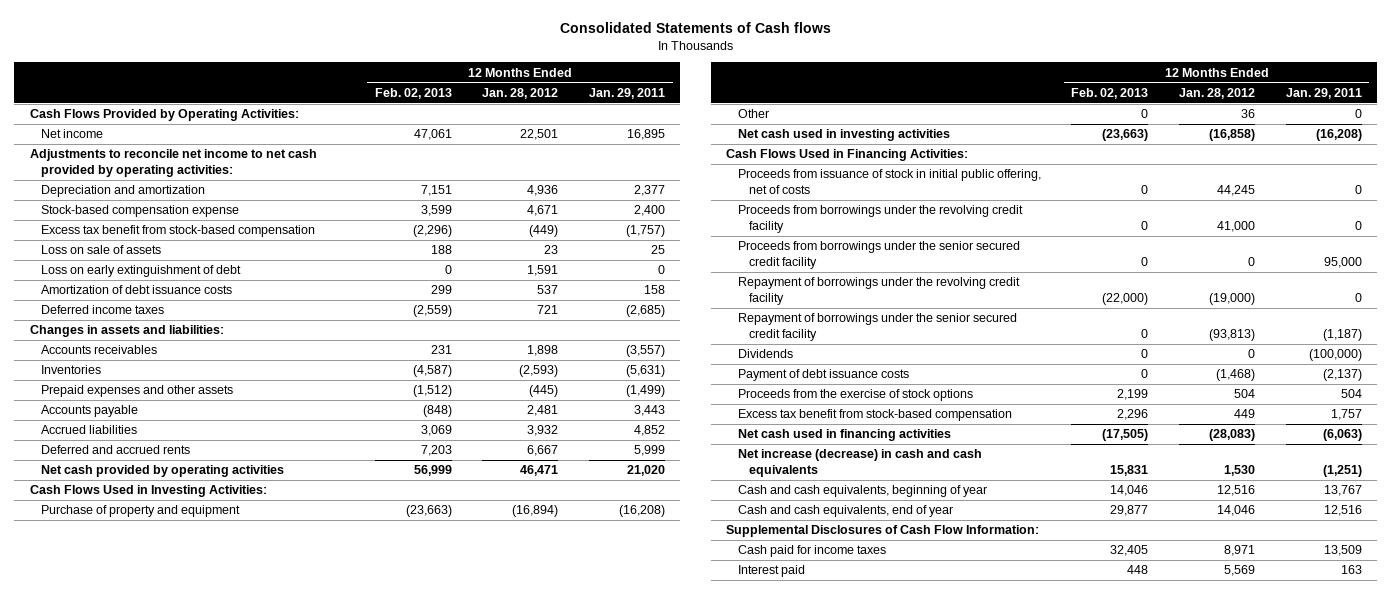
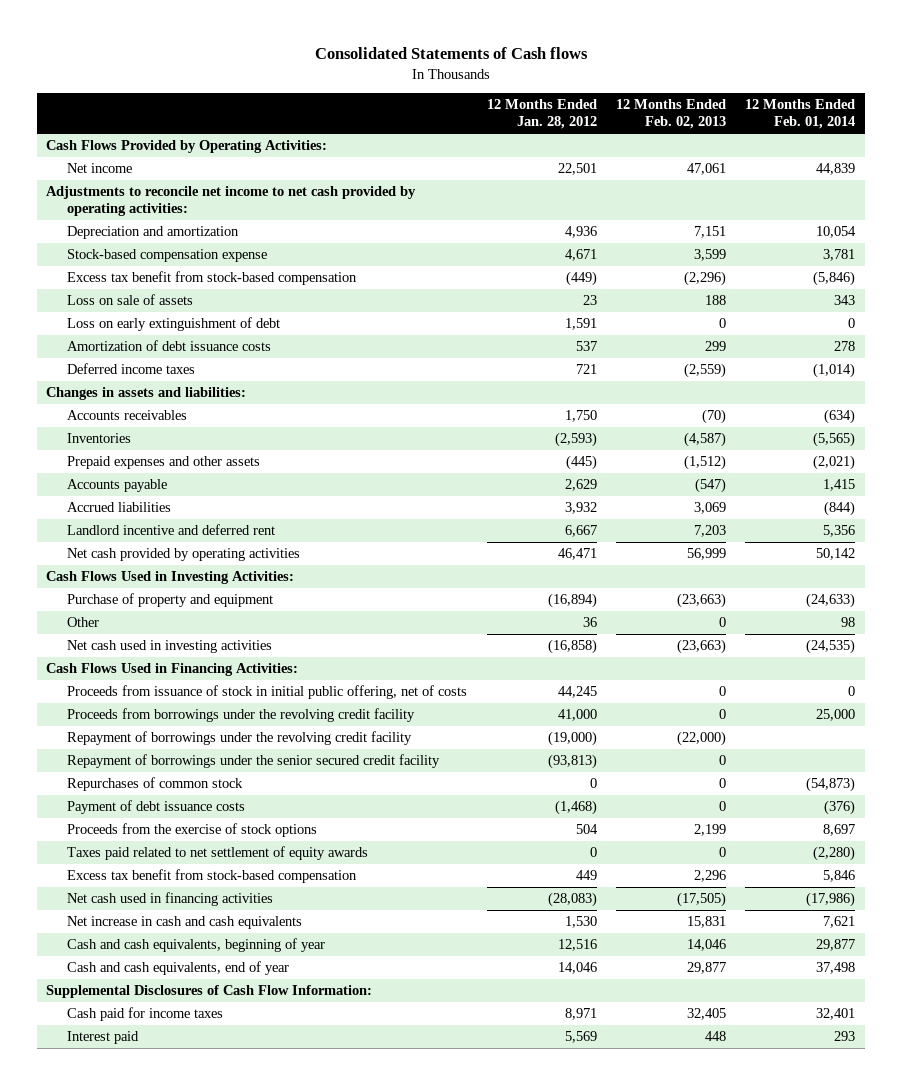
- | 12 Months Ended Feb. 02, 2013 | 12 Months Ended Jan. 28, 2012 | 12 Months Ended Jan. 29, 2011
+ | 12 Months Ended Jan. 28, 2012 | 12 Months Ended Feb. 02, 2013 | 12 Months Ended Feb. 01, 2014
- Accounts receivables | 231 | 1,898 | (3,557)
+ Accounts receivables | 1,750 | (70) | (634)
- Accounts payable | (848) | 2,481 | 3,443
+ Accounts payable | 2,629 | (547) | 1,415
- Deferred and accrued rents | 7,203 | 6,667 | 5,999
+ Landlord incentive and deferred rent | 6,667 | 7,203 | 5,356
- Proceeds from borrowings under the senior secured credit facility | 0 | 0 | 95,000
- Dividends | 0 | 0 | (100,000)
+ Repurchases of common stock | 0 | 0 | (54,873)
+ Taxes paid related to net settlement of equity awards | 0 | 0 | (2,280)
- Net increase (decrease) in cash and cash equivalents | 15,831 | 1,530 | (1,251)
+ Net increase in cash and cash equivalents | 1,530 | 15,831 | 7,621

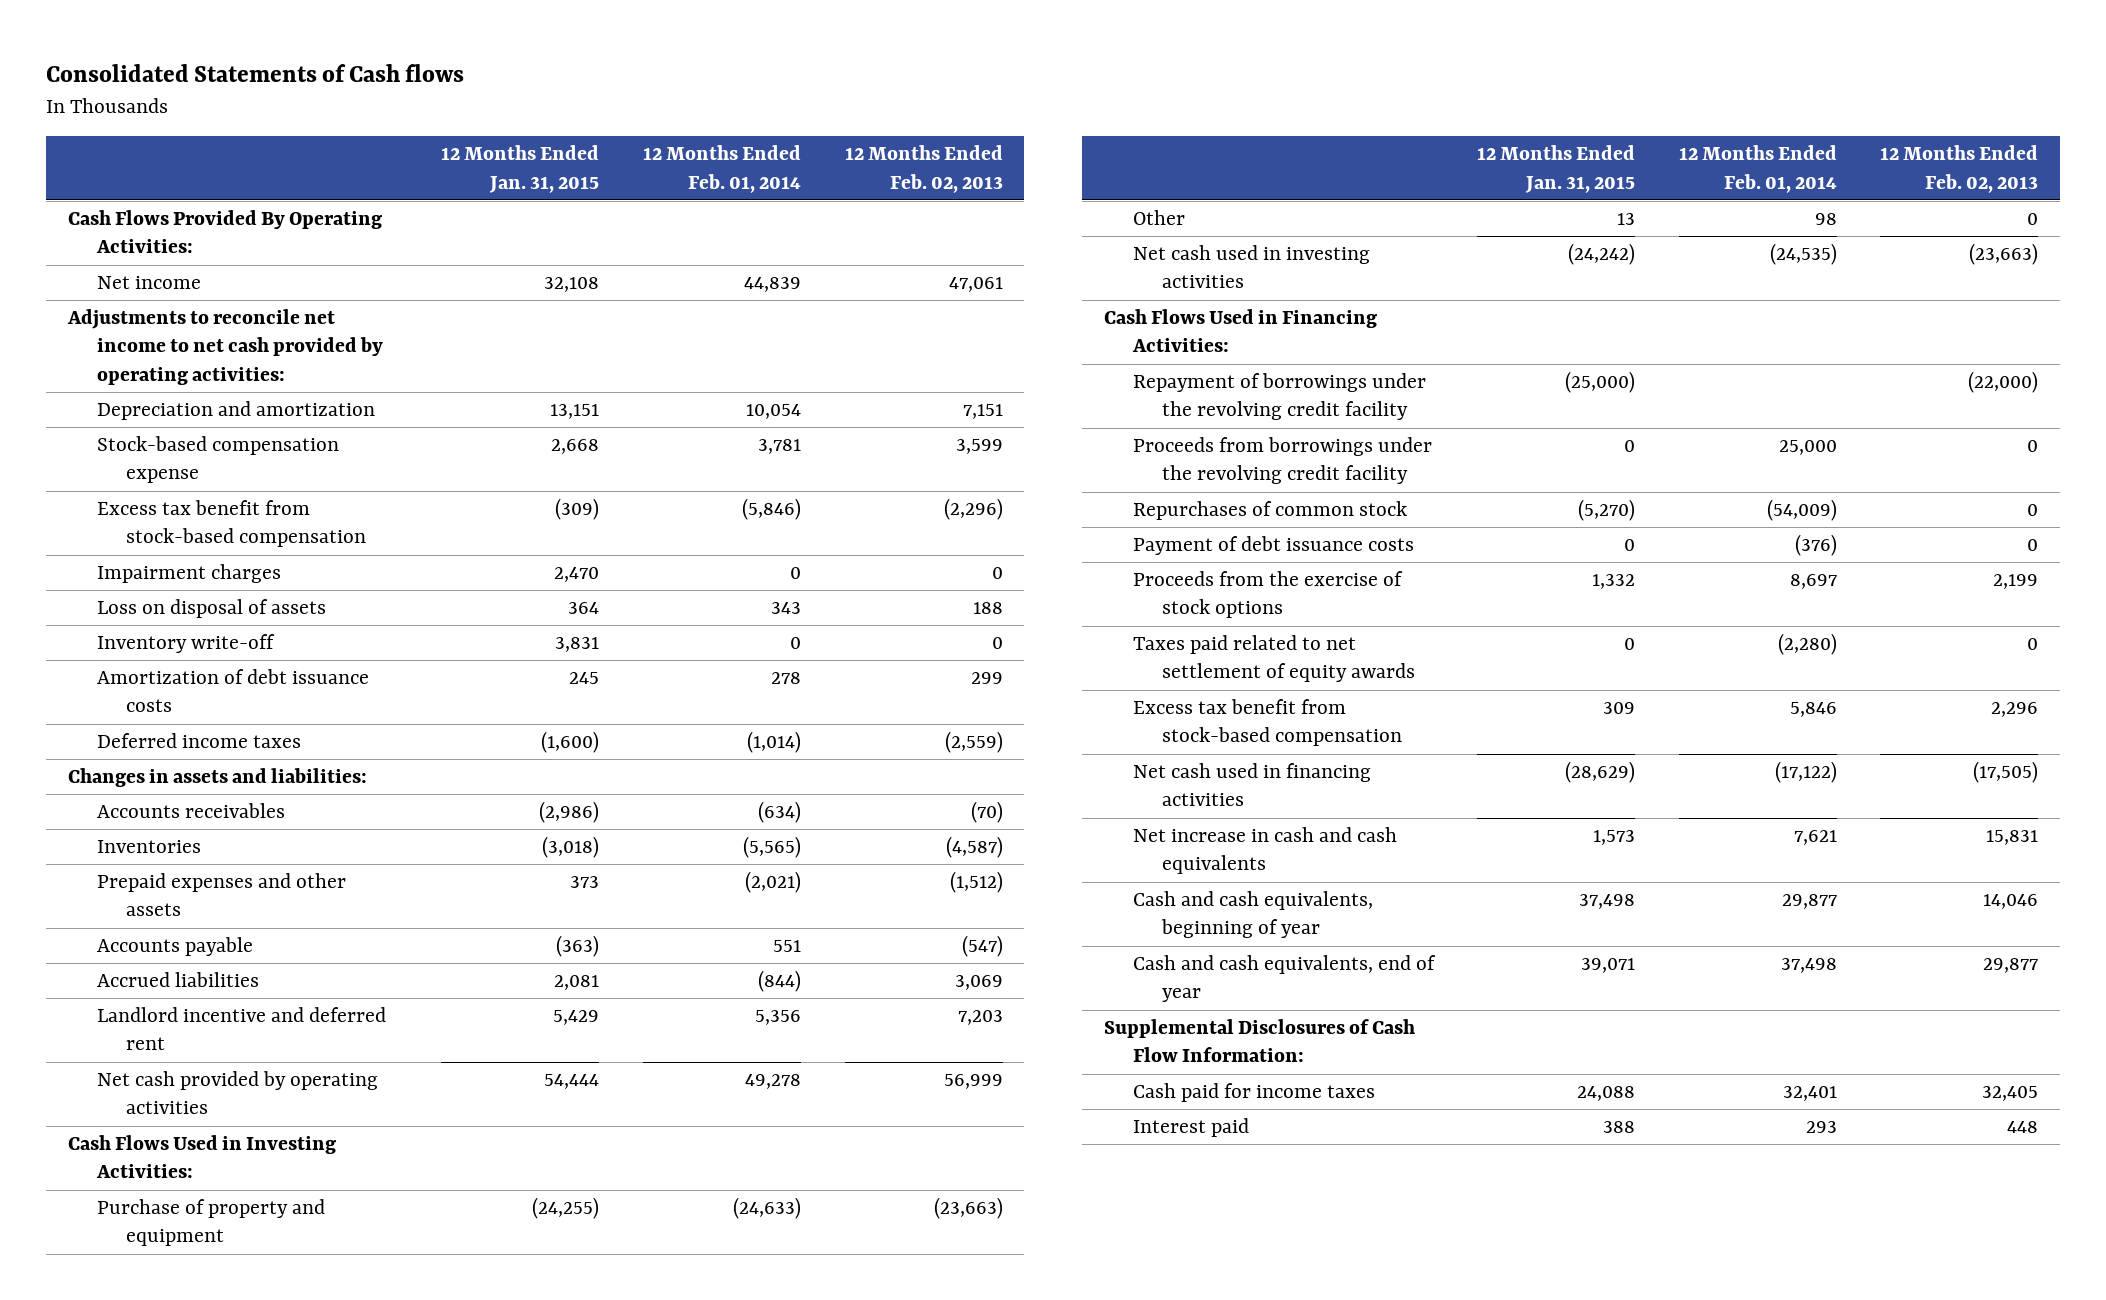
- | 12 Months Ended Jan. 28, 2012 | 12 Months Ended Feb. 02, 2013 | 12 Months Ended Feb. 01, 2014
+ | 12 Months Ended Jan. 31, 2015 | 12 Months Ended Feb. 01, 2014 | 12 Months Ended Feb. 02, 2013
- Cash Flows Provided by Operating Activities:
+ Cash Flows Provided By Operating Activities:
- Loss on sale of assets | 23 | 188 | 343
- Loss on early extinguishment of debt | 1,591 | 0 | 0
+ Impairment charges | 2,470 | 0 | 0
+ Loss on disposal of assets | 364 | 343 | 188
+ Inventory write-off | 3,831 | 0 | 0
- Accounts payable | 2,629 | (547) | 1,415
+ Accounts payable | (363) | 551 | (547)
- Net cash provided by operating activities | 46,471 | 56,999 | 50,142
+ Net cash provided by operating activities | 54,444 | 49,278 | 56,999
- Proceeds from issuance of stock in initial public offering, net of costs | 44,245 | 0 | 0
- Repayment of borrowings under the senior secured credit facility | (93,813) | 0 |
- Repurchases of common stock | 0 | 0 | (54,873)
moved down: Proceeds from borrowings under the revolving credit facility | 0 | 25,000 | 0
+ Repurchases of common stock | (5,270) | (54,009) | 0
- Net cash used in financing activities | (28,083) | (17,505) | (17,986)
+ Net cash used in financing activities | (28,629) | (17,122) | (17,505)

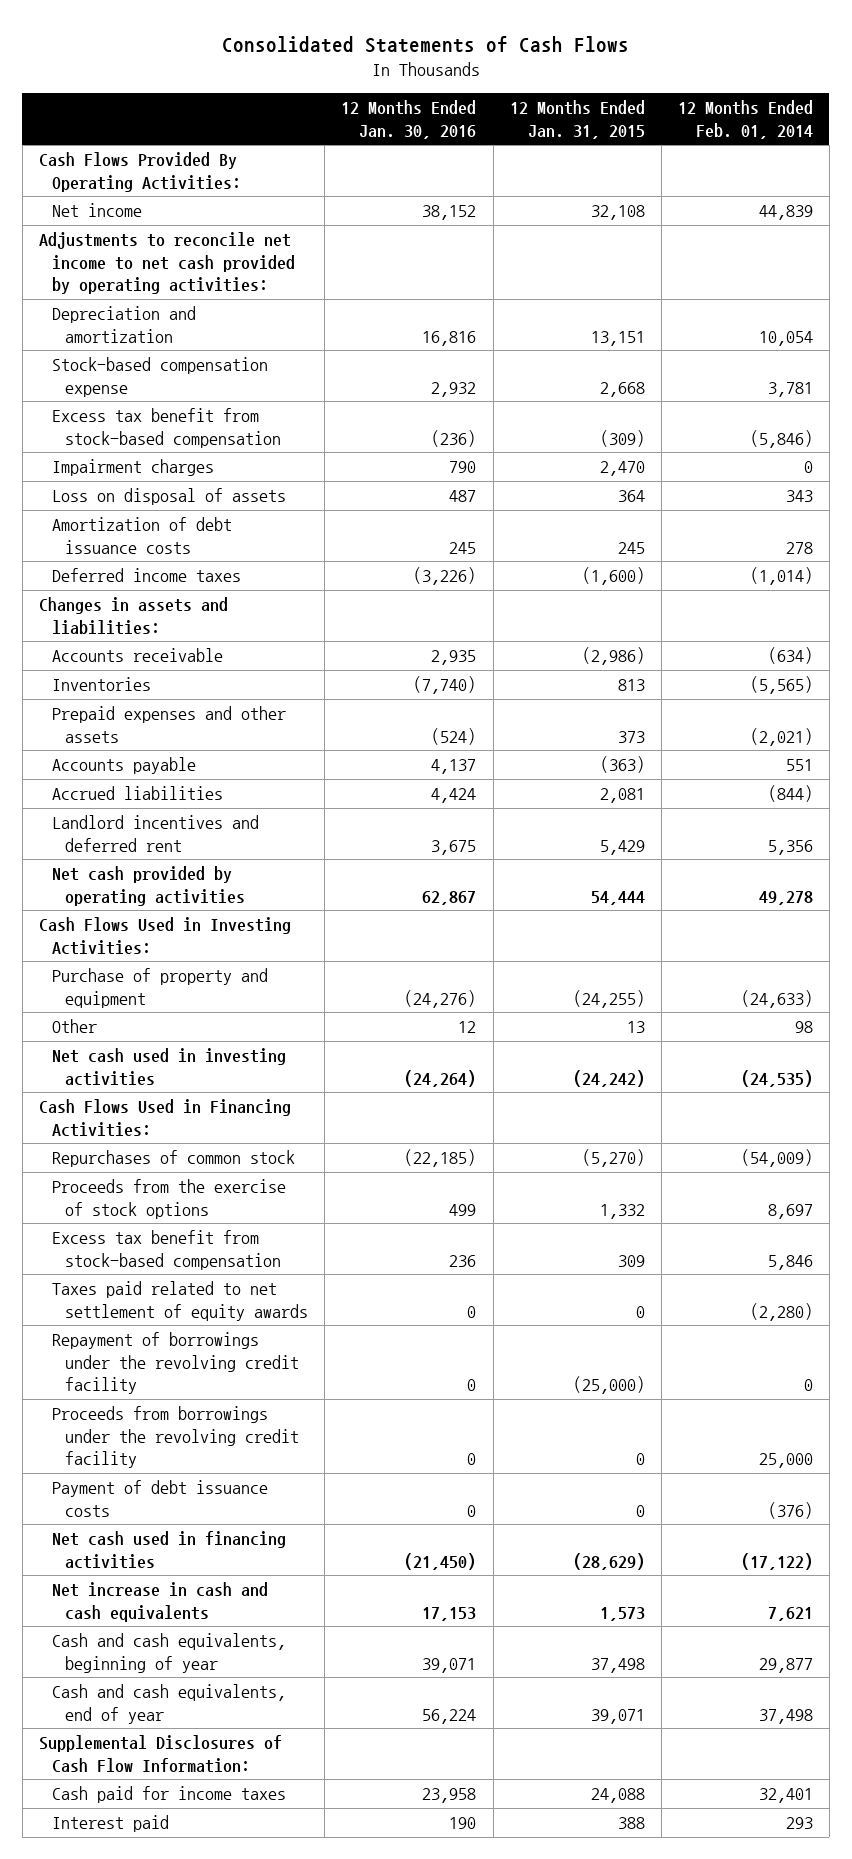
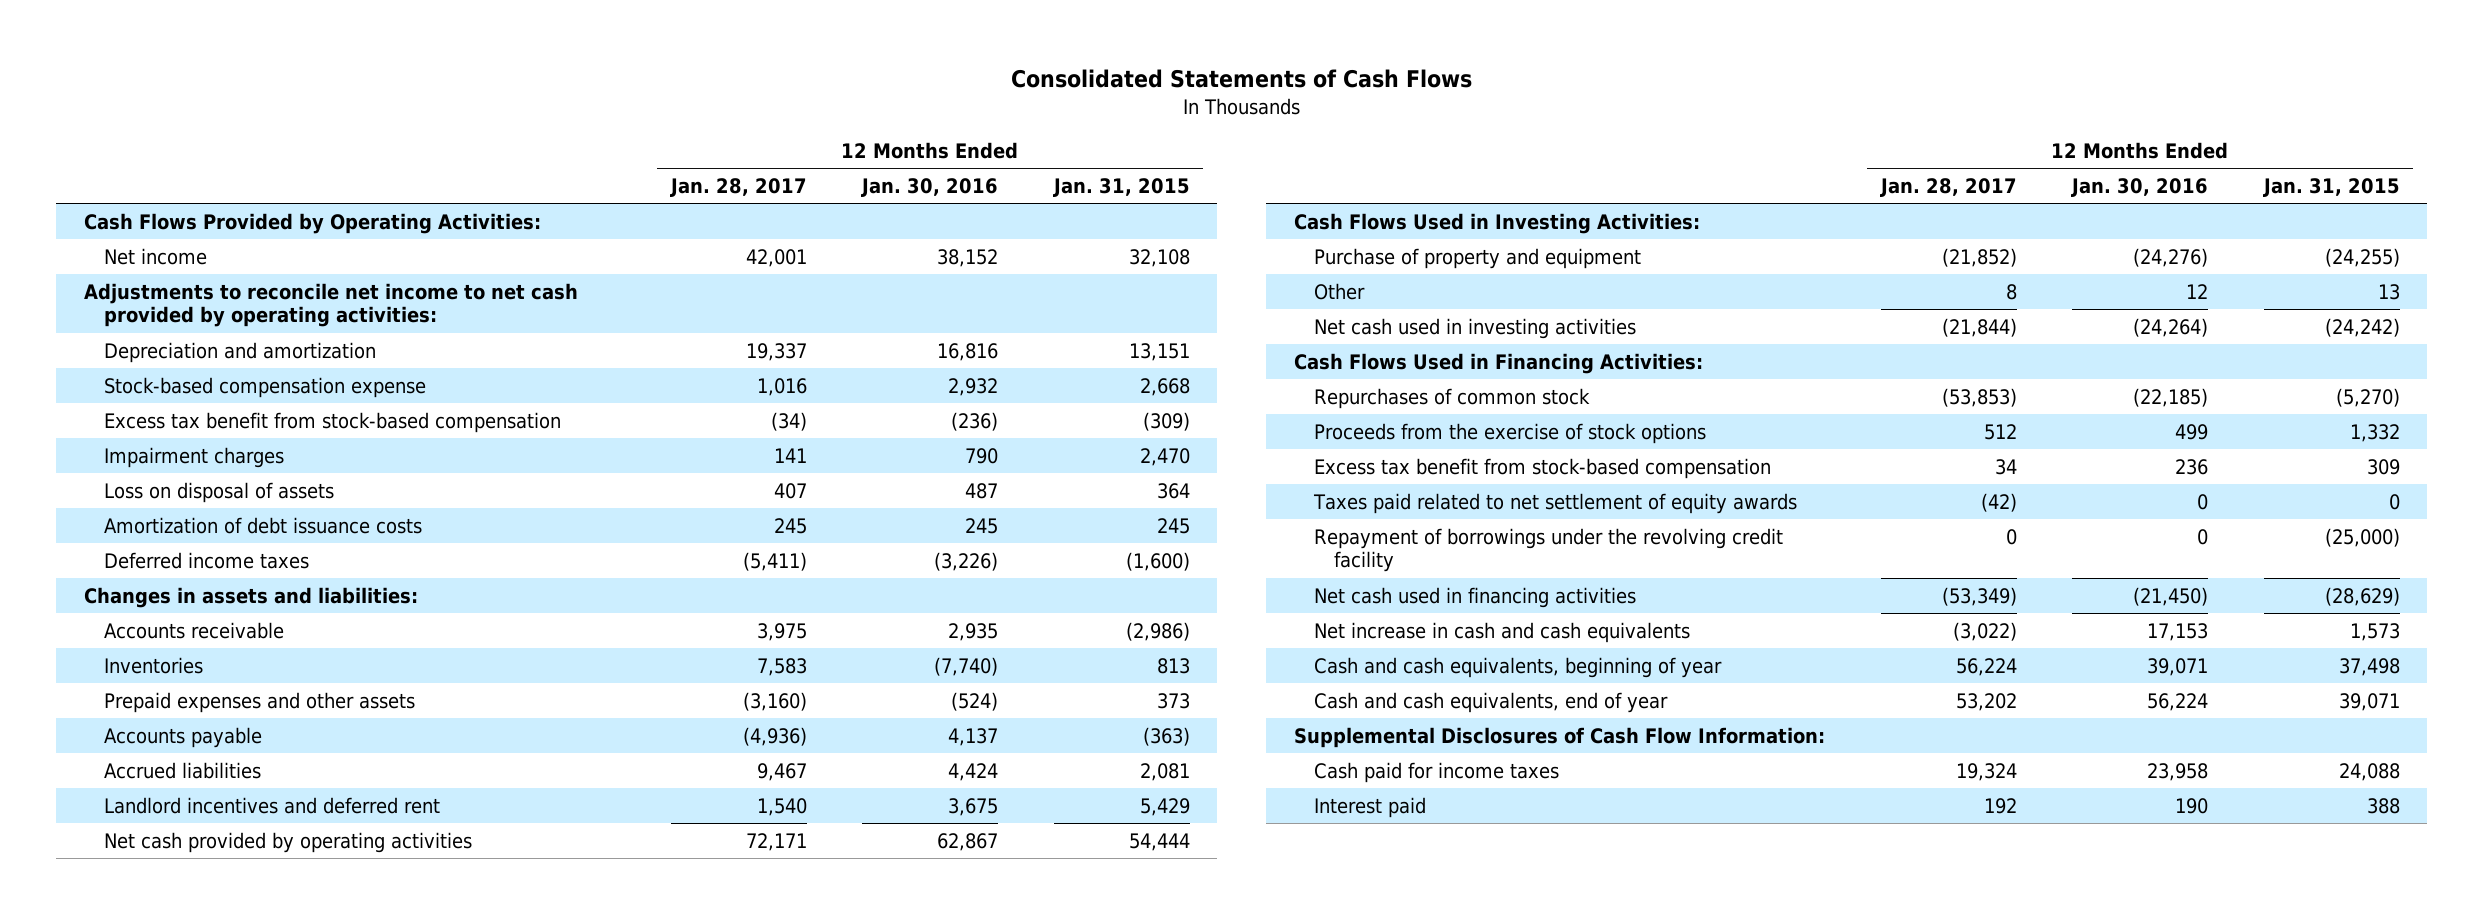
- | 12 Months Ended Jan. 30, 2016 | 12 Months Ended Jan. 31, 2015 | 12 Months Ended Feb. 01, 2014
+ | 12 Months Ended Jan. 28, 2017 | 12 Months Ended Jan. 30, 2016 | 12 Months Ended Jan. 31, 2015
- Cash Flows Provided By Operating Activities:
+ Cash Flows Provided by Operating Activities:
- Proceeds from borrowings under the revolving credit facility | 0 | 0 | 25,000
- Payment of debt issuance costs | 0 | 0 | (376)

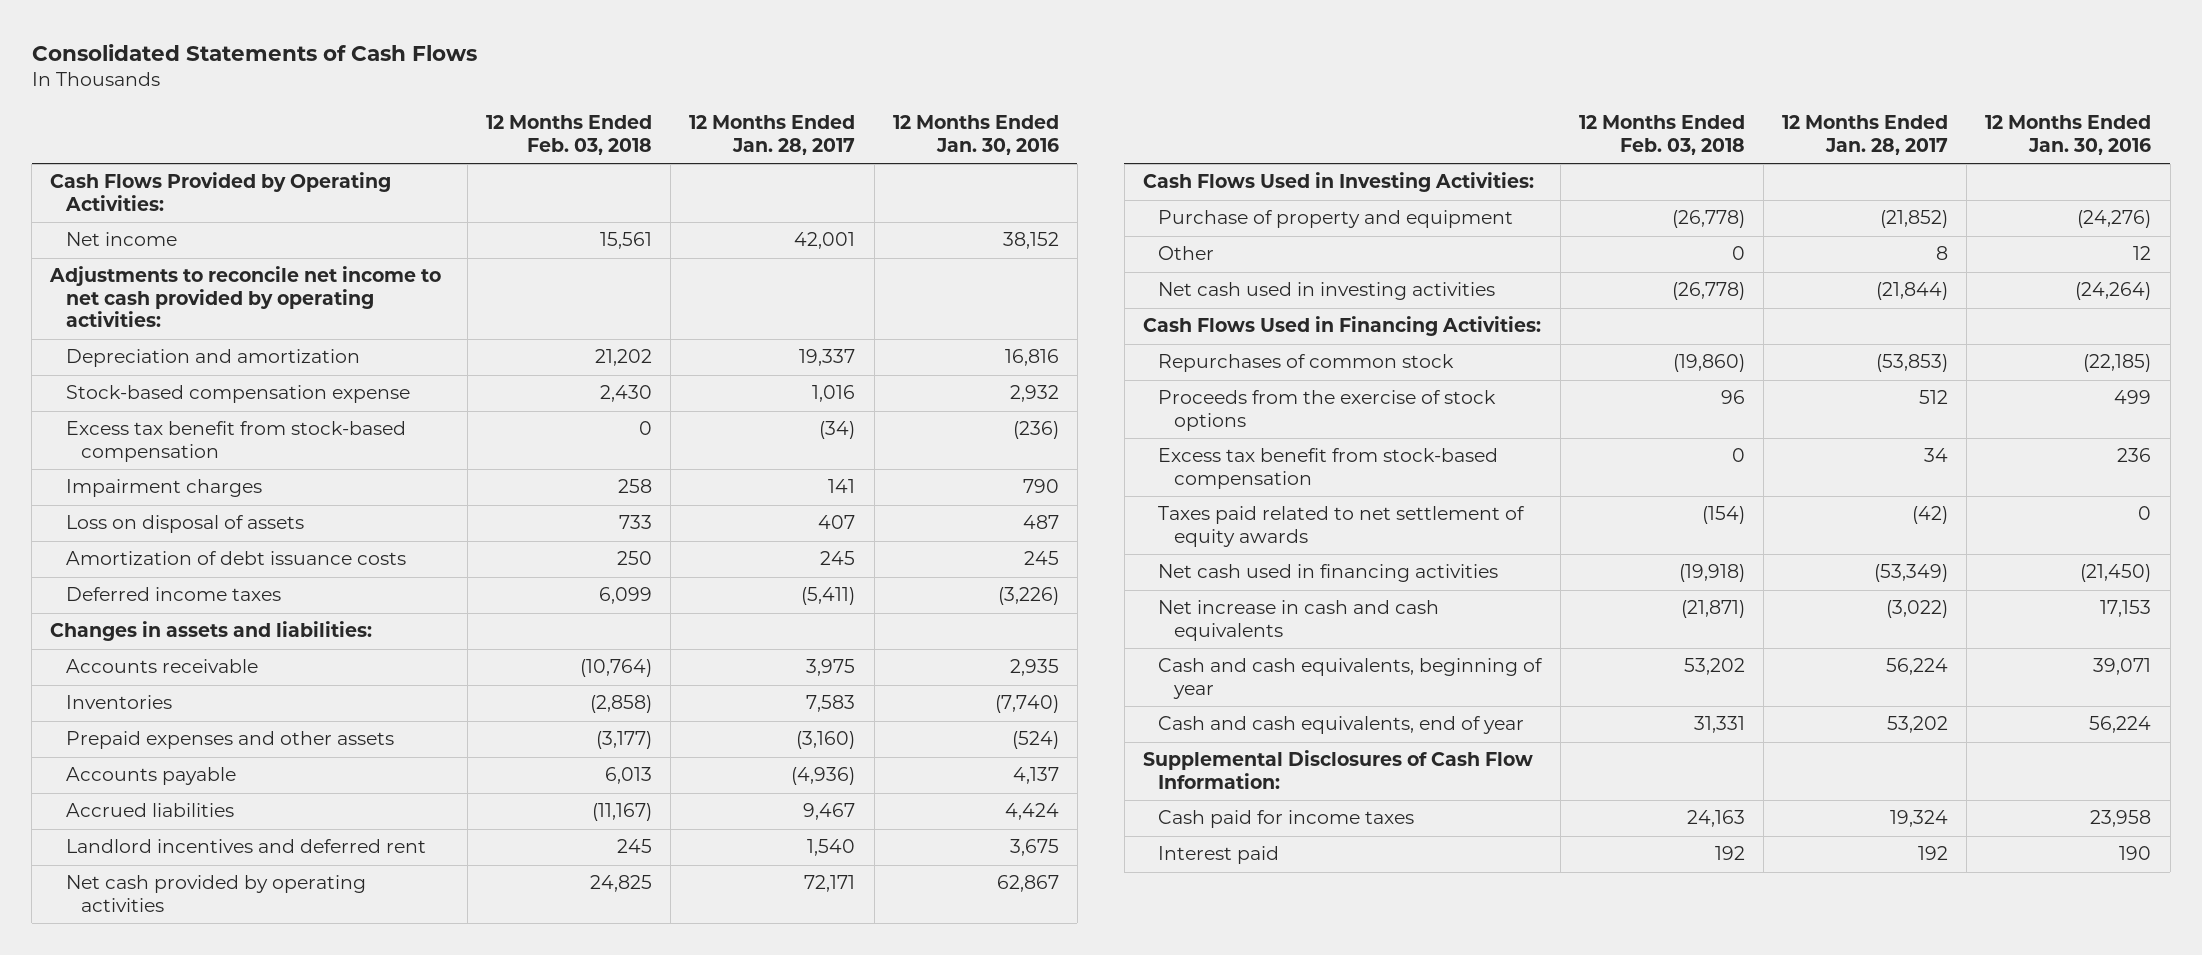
- | 12 Months Ended Jan. 28, 2017 | 12 Months Ended Jan. 30, 2016 | 12 Months Ended Jan. 31, 2015
+ | 12 Months Ended Feb. 03, 2018 | 12 Months Ended Jan. 28, 2017 | 12 Months Ended Jan. 30, 2016
- Repayment of borrowings under the revolving credit facility | 0 | 0 | (25,000)

